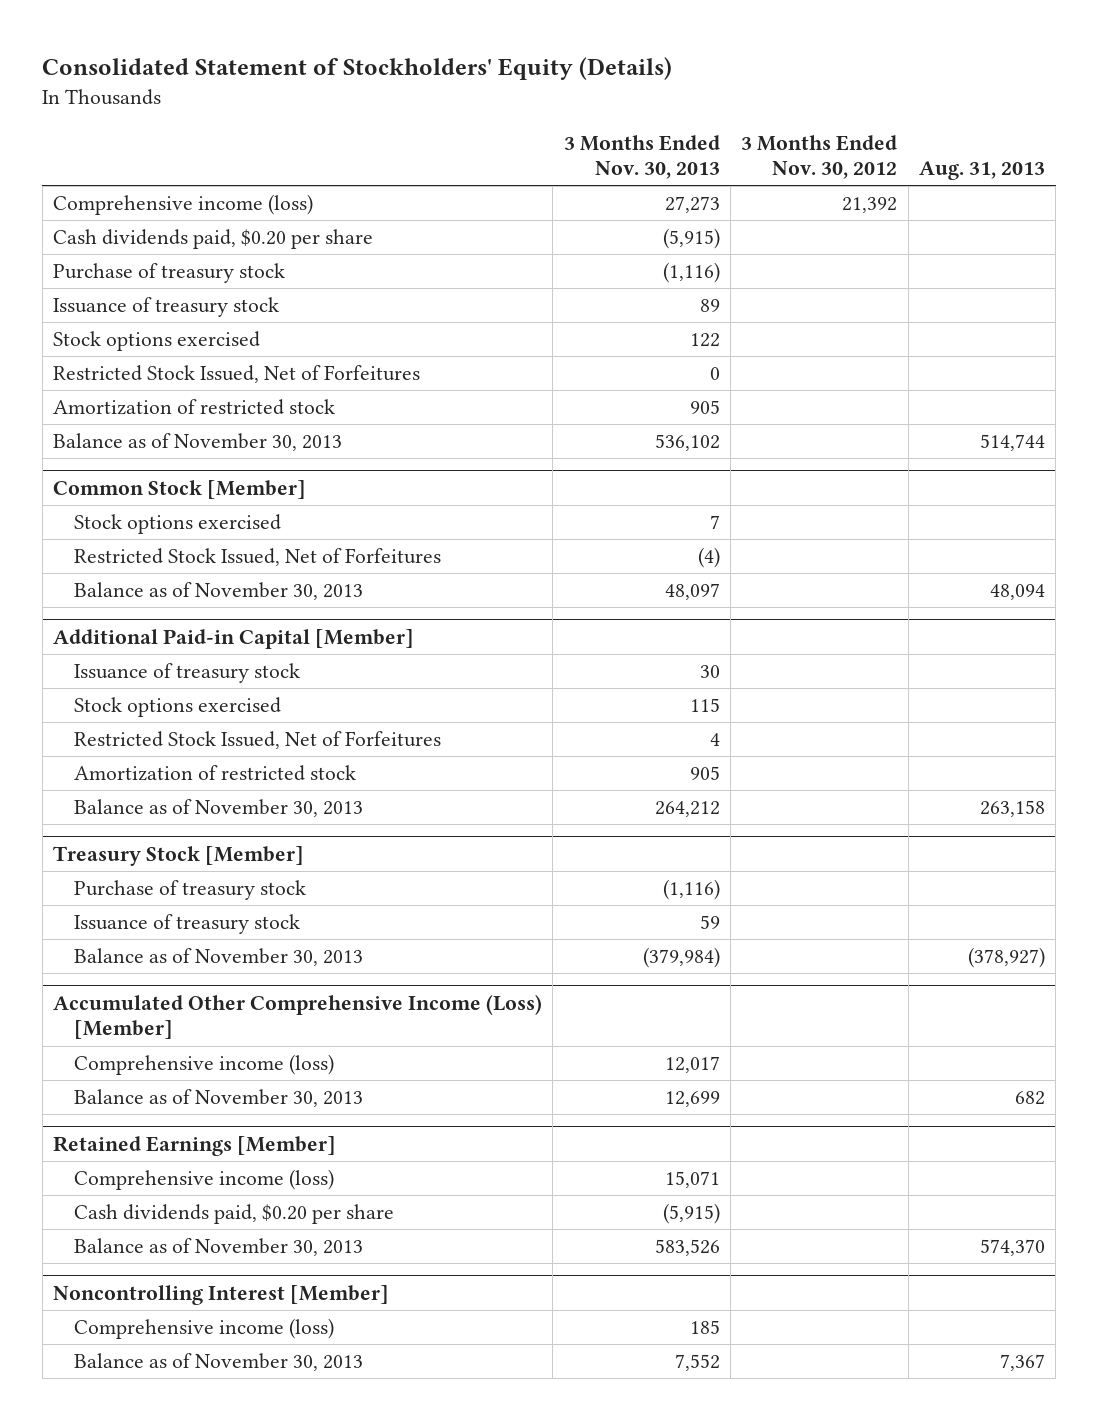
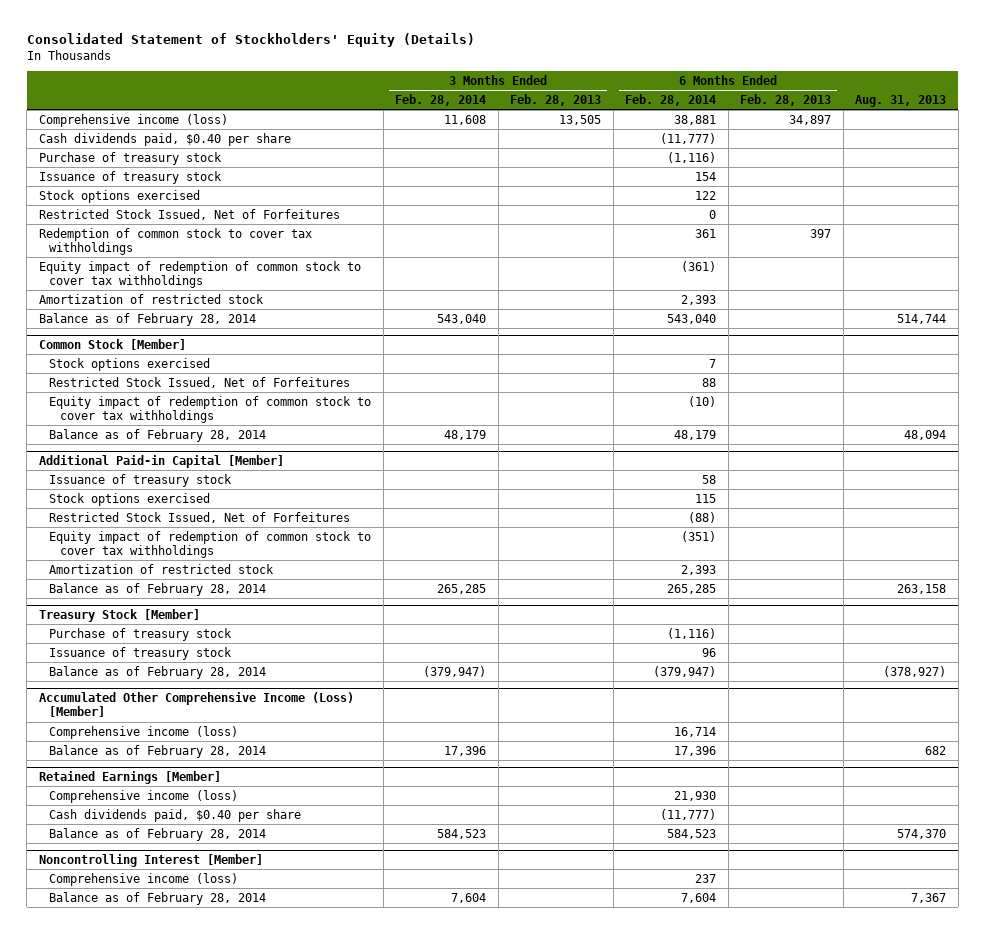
- | 3 Months Ended Nov. 30, 2013 | 3 Months Ended Nov. 30, 2012 | Aug. 31, 2013
+ | 3 Months Ended Feb. 28, 2014 | 3 Months Ended Feb. 28, 2013 | 6 Months Ended Feb. 28, 2014 | 6 Months Ended Feb. 28, 2013 | Aug. 31, 2013
- Cash dividends paid, $0.20 per share | (5,915) | |
+ Cash dividends paid, $0.40 per share | | | (11,777) | |
+ Redemption of common stock to cover tax withholdings | | | 361 | 397 |
+ Equity impact of redemption of common stock to cover tax withholdings | | | (361) | |
- Balance as of November 30, 2013 | 536,102 | | 514,744
+ Balance as of February 28, 2014 | 543,040 | | 543,040 | | 514,744
@ Common Stock [Member]
- Balance as of November 30, 2013 | 48,097 | | 48,094
+ Equity impact of redemption of common stock to cover tax withholdings | | | (10) | |
+ Balance as of February 28, 2014 | 48,179 | | 48,179 | | 48,094
@ Additional Paid-in Capital [Member]
+ Equity impact of redemption of common stock to cover tax withholdings | | | (351) | |
- Balance as of November 30, 2013 | 264,212 | | 263,158
+ Balance as of February 28, 2014 | 265,285 | | 265,285 | | 263,158
@ Treasury Stock [Member]
- Balance as of November 30, 2013 | (379,984) | | (378,927)
+ Balance as of February 28, 2014 | (379,947) | | (379,947) | | (378,927)
@ Accumulated Other Comprehensive Income (Loss) [Member]
- Balance as of November 30, 2013 | 12,699 | | 682
+ Balance as of February 28, 2014 | 17,396 | | 17,396 | | 682
@ Retained Earnings [Member]
- Cash dividends paid, $0.20 per share | (5,915) | |
- Balance as of November 30, 2013 | 583,526 | | 574,370
+ Cash dividends paid, $0.40 per share | | | (11,777) | |
+ Balance as of February 28, 2014 | 584,523 | | 584,523 | | 574,370
@ Noncontrolling Interest [Member]
- Balance as of November 30, 2013 | 7,552 | | 7,367
+ Balance as of February 28, 2014 | 7,604 | | 7,604 | | 7,367

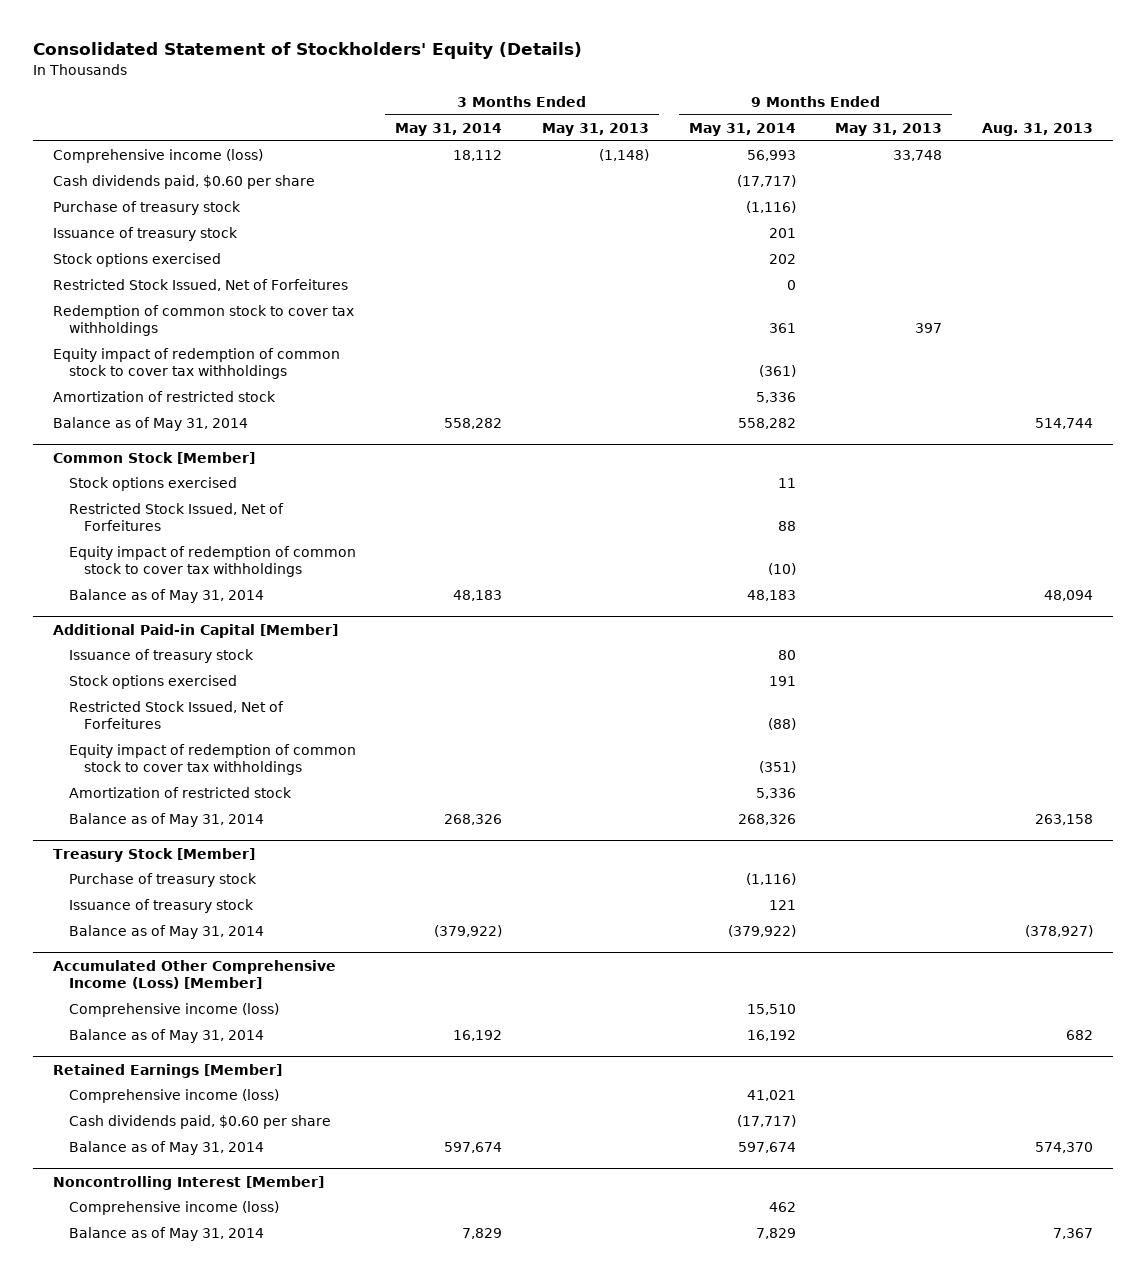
- | 3 Months Ended Feb. 28, 2014 | 3 Months Ended Feb. 28, 2013 | 6 Months Ended Feb. 28, 2014 | 6 Months Ended Feb. 28, 2013 | Aug. 31, 2013
+ | 3 Months Ended May 31, 2014 | 3 Months Ended May 31, 2013 | 9 Months Ended May 31, 2014 | 9 Months Ended May 31, 2013 | Aug. 31, 2013
- Cash dividends paid, $0.40 per share | | | (11,777) | |
+ Cash dividends paid, $0.60 per share | | | (17,717) | |
- Balance as of February 28, 2014 | 543,040 | | 543,040 | | 514,744
+ Balance as of May 31, 2014 | 558,282 | | 558,282 | | 514,744
@ Common Stock [Member]
- Balance as of February 28, 2014 | 48,179 | | 48,179 | | 48,094
+ Balance as of May 31, 2014 | 48,183 | | 48,183 | | 48,094
@ Additional Paid-in Capital [Member]
- Balance as of February 28, 2014 | 265,285 | | 265,285 | | 263,158
+ Balance as of May 31, 2014 | 268,326 | | 268,326 | | 263,158
@ Treasury Stock [Member]
- Balance as of February 28, 2014 | (379,947) | | (379,947) | | (378,927)
+ Balance as of May 31, 2014 | (379,922) | | (379,922) | | (378,927)
@ Accumulated Other Comprehensive Income (Loss) [Member]
- Balance as of February 28, 2014 | 17,396 | | 17,396 | | 682
+ Balance as of May 31, 2014 | 16,192 | | 16,192 | | 682
@ Retained Earnings [Member]
- Cash dividends paid, $0.40 per share | | | (11,777) | |
- Balance as of February 28, 2014 | 584,523 | | 584,523 | | 574,370
+ Cash dividends paid, $0.60 per share | | | (17,717) | |
+ Balance as of May 31, 2014 | 597,674 | | 597,674 | | 574,370
@ Noncontrolling Interest [Member]
- Balance as of February 28, 2014 | 7,604 | | 7,604 | | 7,367
+ Balance as of May 31, 2014 | 7,829 | | 7,829 | | 7,367

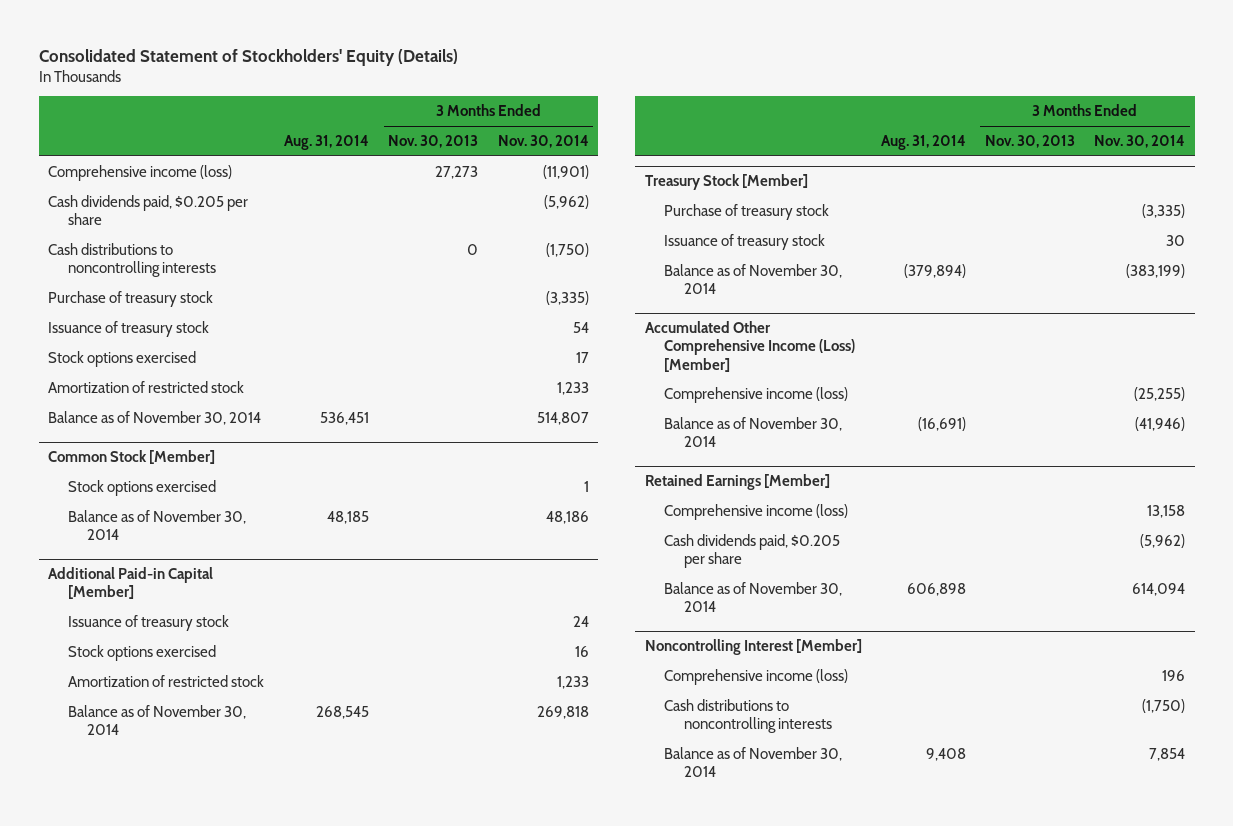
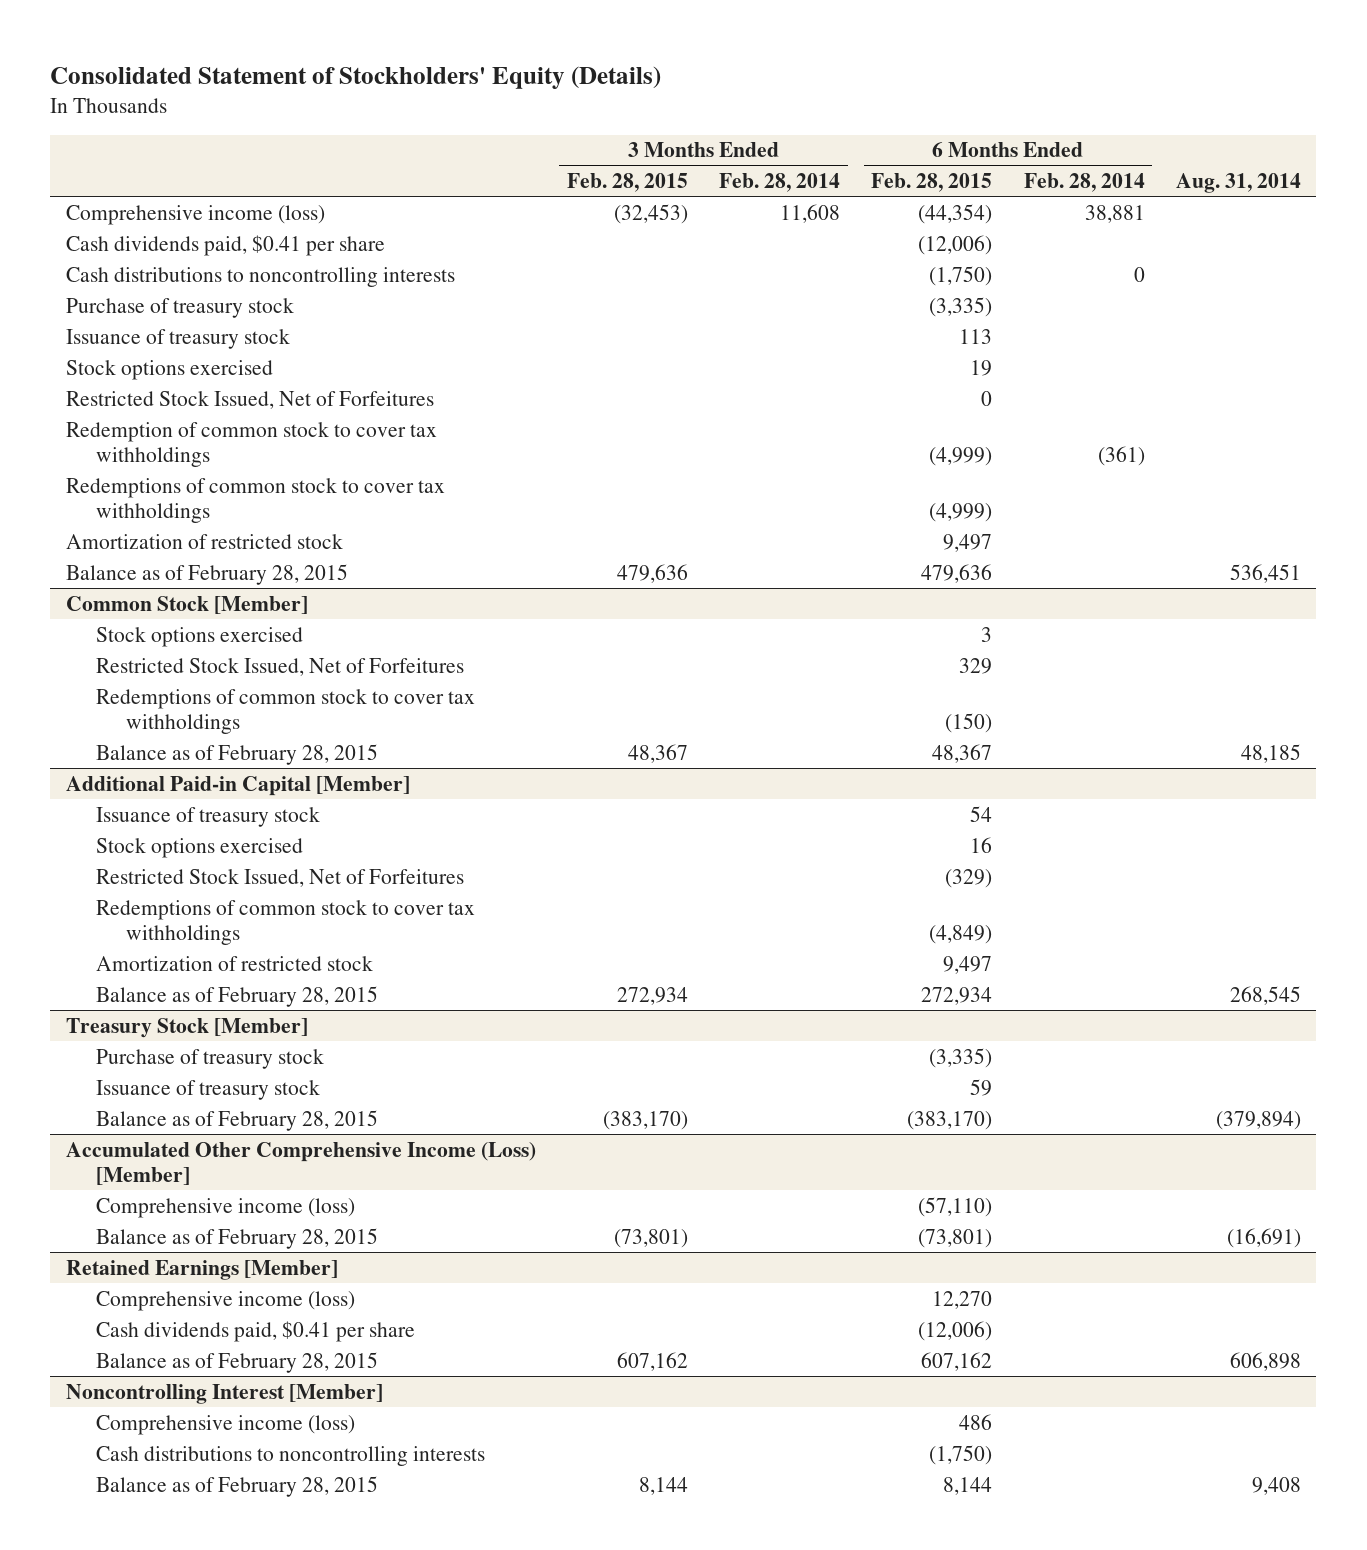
- | Aug. 31, 2014 | 3 Months Ended Nov. 30, 2013 | 3 Months Ended Nov. 30, 2014
+ | 3 Months Ended Feb. 28, 2015 | 3 Months Ended Feb. 28, 2014 | 6 Months Ended Feb. 28, 2015 | 6 Months Ended Feb. 28, 2014 | Aug. 31, 2014
- Cash dividends paid, $0.205 per share | | | (5,962)
+ Cash dividends paid, $0.41 per share | | | (12,006) | |
+ Restricted Stock Issued, Net of Forfeitures | | | 0 | |
+ Redemption of common stock to cover tax withholdings | | | (4,999) | (361) |
+ Redemptions of common stock to cover tax withholdings | | | (4,999) | |
- Balance as of November 30, 2014 | 536,451 | | 514,807
+ Balance as of February 28, 2015 | 479,636 | | 479,636 | | 536,451
@ Common Stock [Member]
- Balance as of November 30, 2014 | 48,185 | | 48,186
+ Restricted Stock Issued, Net of Forfeitures | | | 329 | |
+ Redemptions of common stock to cover tax withholdings | | | (150) | |
+ Balance as of February 28, 2015 | 48,367 | | 48,367 | | 48,185
@ Additional Paid-in Capital [Member]
+ Restricted Stock Issued, Net of Forfeitures | | | (329) | |
+ Redemptions of common stock to cover tax withholdings | | | (4,849) | |
- Balance as of November 30, 2014 | 268,545 | | 269,818
+ Balance as of February 28, 2015 | 272,934 | | 272,934 | | 268,545
@ Treasury Stock [Member]
- Balance as of November 30, 2014 | (379,894) | | (383,199)
+ Balance as of February 28, 2015 | (383,170) | | (383,170) | | (379,894)
@ Accumulated Other Comprehensive Income (Loss) [Member]
- Balance as of November 30, 2014 | (16,691) | | (41,946)
+ Balance as of February 28, 2015 | (73,801) | | (73,801) | | (16,691)
@ Retained Earnings [Member]
- Cash dividends paid, $0.205 per share | | | (5,962)
- Balance as of November 30, 2014 | 606,898 | | 614,094
+ Cash dividends paid, $0.41 per share | | | (12,006) | |
+ Balance as of February 28, 2015 | 607,162 | | 607,162 | | 606,898
@ Noncontrolling Interest [Member]
- Balance as of November 30, 2014 | 9,408 | | 7,854
+ Balance as of February 28, 2015 | 8,144 | | 8,144 | | 9,408

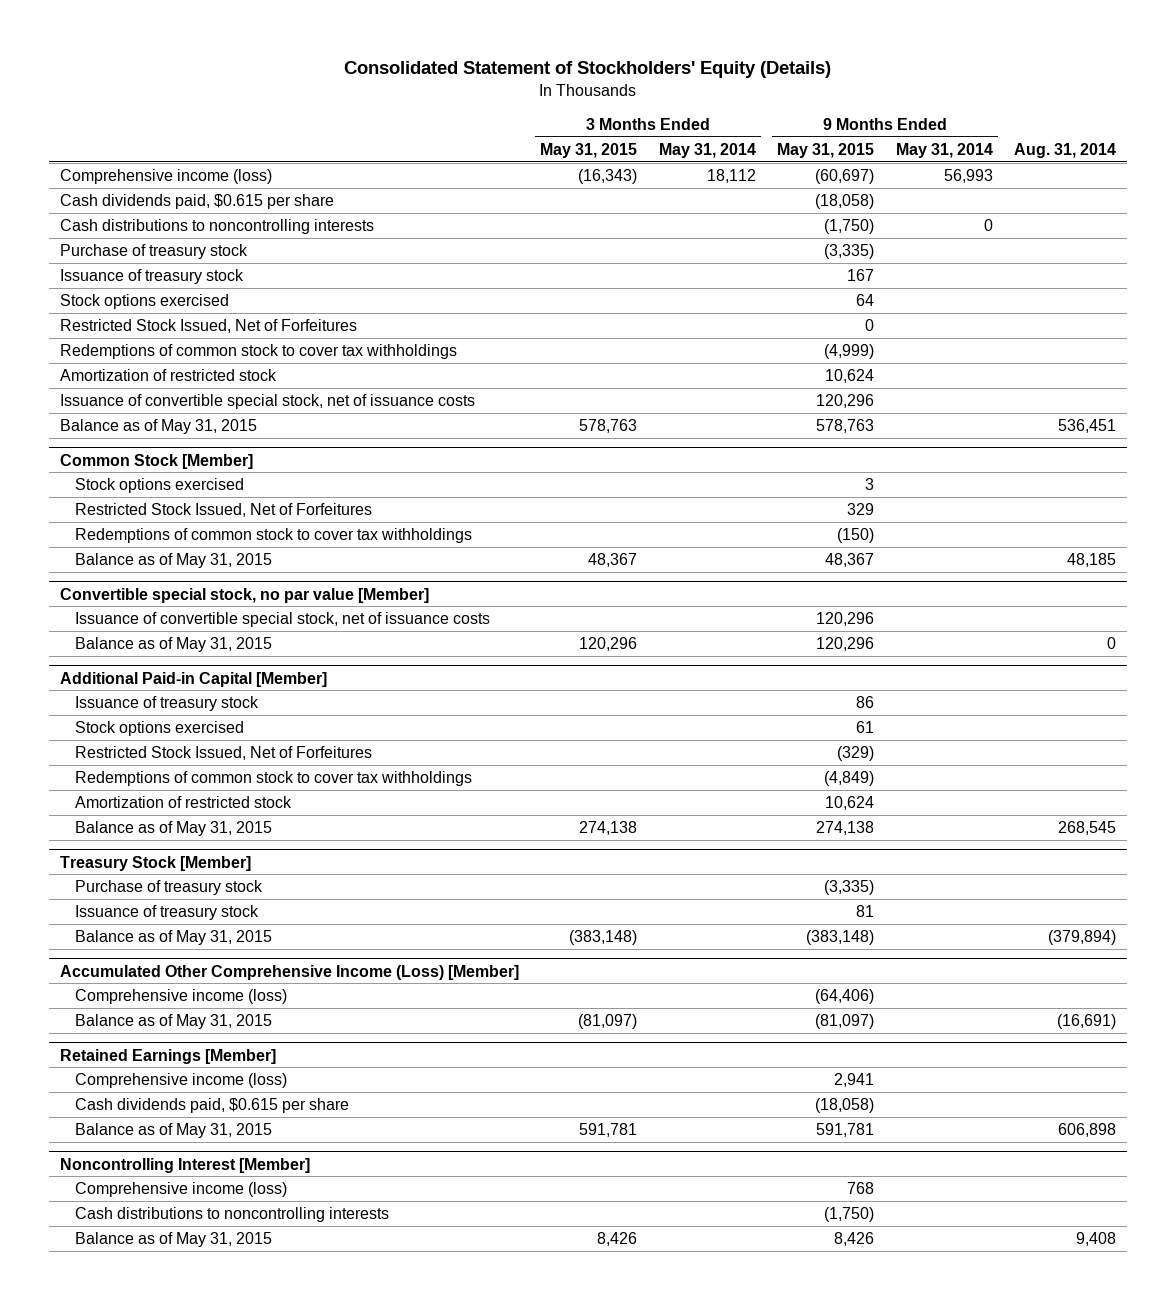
- | 3 Months Ended Feb. 28, 2015 | 3 Months Ended Feb. 28, 2014 | 6 Months Ended Feb. 28, 2015 | 6 Months Ended Feb. 28, 2014 | Aug. 31, 2014
+ | 3 Months Ended May 31, 2015 | 3 Months Ended May 31, 2014 | 9 Months Ended May 31, 2015 | 9 Months Ended May 31, 2014 | Aug. 31, 2014
- Cash dividends paid, $0.41 per share | | | (12,006) | |
+ Cash dividends paid, $0.615 per share | | | (18,058) | |
- Redemption of common stock to cover tax withholdings | | | (4,999) | (361) |
- Balance as of February 28, 2015 | 479,636 | | 479,636 | | 536,451
+ Issuance of convertible special stock, net of issuance costs | | | 120,296 | |
+ Balance as of May 31, 2015 | 578,763 | | 578,763 | | 536,451
@ Common Stock [Member]
- Balance as of February 28, 2015 | 48,367 | | 48,367 | | 48,185
+ Balance as of May 31, 2015 | 48,367 | | 48,367 | | 48,185
+ Convertible special stock, no par value [Member]
+ Issuance of convertible special stock, net of issuance costs | | | 120,296 | |
+ Balance as of May 31, 2015 | 120,296 | | 120,296 | | 0
@ Additional Paid-in Capital [Member]
- Balance as of February 28, 2015 | 272,934 | | 272,934 | | 268,545
+ Balance as of May 31, 2015 | 274,138 | | 274,138 | | 268,545
@ Treasury Stock [Member]
- Balance as of February 28, 2015 | (383,170) | | (383,170) | | (379,894)
+ Balance as of May 31, 2015 | (383,148) | | (383,148) | | (379,894)
@ Accumulated Other Comprehensive Income (Loss) [Member]
- Balance as of February 28, 2015 | (73,801) | | (73,801) | | (16,691)
+ Balance as of May 31, 2015 | (81,097) | | (81,097) | | (16,691)
@ Retained Earnings [Member]
- Cash dividends paid, $0.41 per share | | | (12,006) | |
- Balance as of February 28, 2015 | 607,162 | | 607,162 | | 606,898
+ Cash dividends paid, $0.615 per share | | | (18,058) | |
+ Balance as of May 31, 2015 | 591,781 | | 591,781 | | 606,898
@ Noncontrolling Interest [Member]
- Balance as of February 28, 2015 | 8,144 | | 8,144 | | 9,408
+ Balance as of May 31, 2015 | 8,426 | | 8,426 | | 9,408

